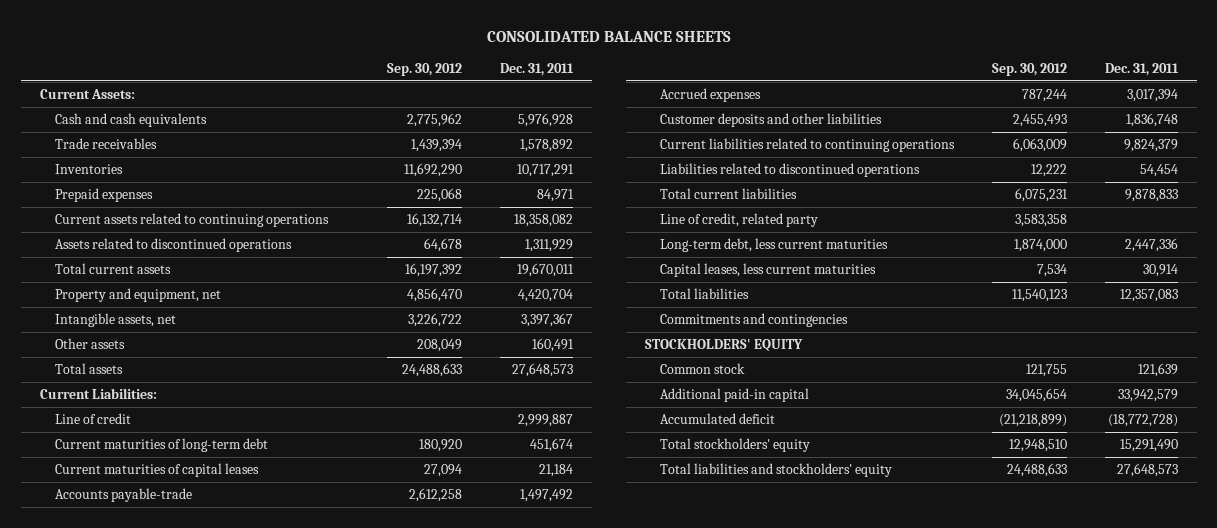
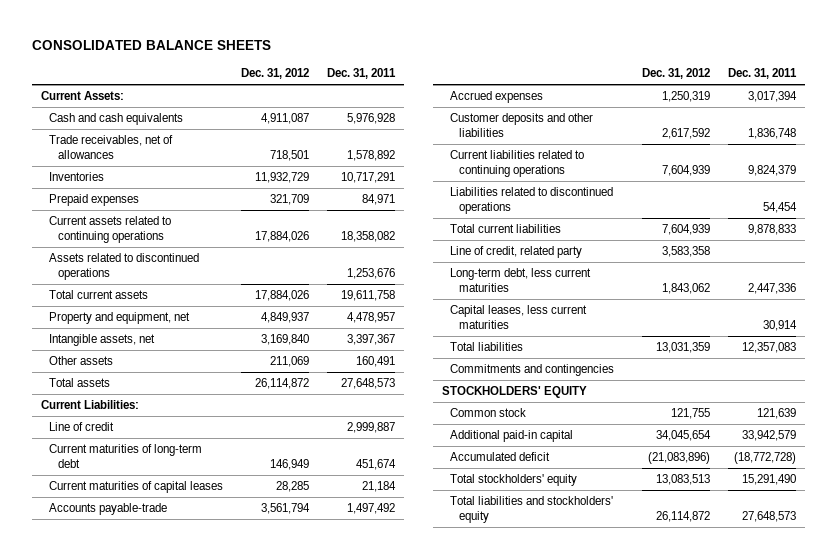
- | Sep. 30, 2012 | Dec. 31, 2011
+ | Dec. 31, 2012 | Dec. 31, 2011
- Trade receivables | 1,439,394 | 1,578,892
+ Trade receivables, net of allowances | 718,501 | 1,578,892
- Assets related to discontinued operations | 64,678 | 1,311,929
- Total current assets | 16,197,392 | 19,670,011
- Property and equipment, net | 4,856,470 | 4,420,704
+ Assets related to discontinued operations | | 1,253,676
+ Total current assets | 17,884,026 | 19,611,758
+ Property and equipment, net | 4,849,937 | 4,478,957

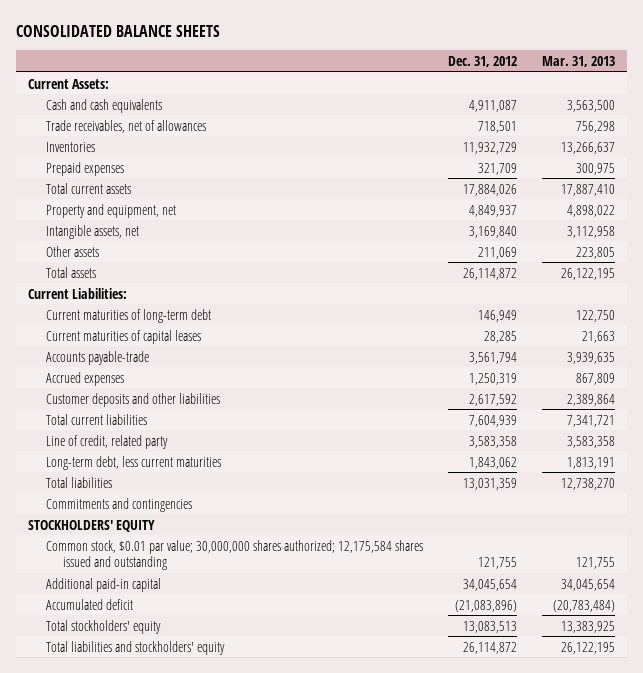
- | Dec. 31, 2012 | Dec. 31, 2011
+ | Dec. 31, 2012 | Mar. 31, 2013
- Current assets related to continuing operations | 17,884,026 | 18,358,082
- Assets related to discontinued operations | | 1,253,676
- Line of credit | | 2,999,887
- Current liabilities related to continuing operations | 7,604,939 | 9,824,379
- Liabilities related to discontinued operations | | 54,454
- Capital leases, less current maturities | | 30,914
- Common stock | 121,755 | 121,639
+ Common stock, $0.01 par value; 30,000,000 shares authorized; 12,175,584 shares issued and outstanding | 121,755 | 121,755

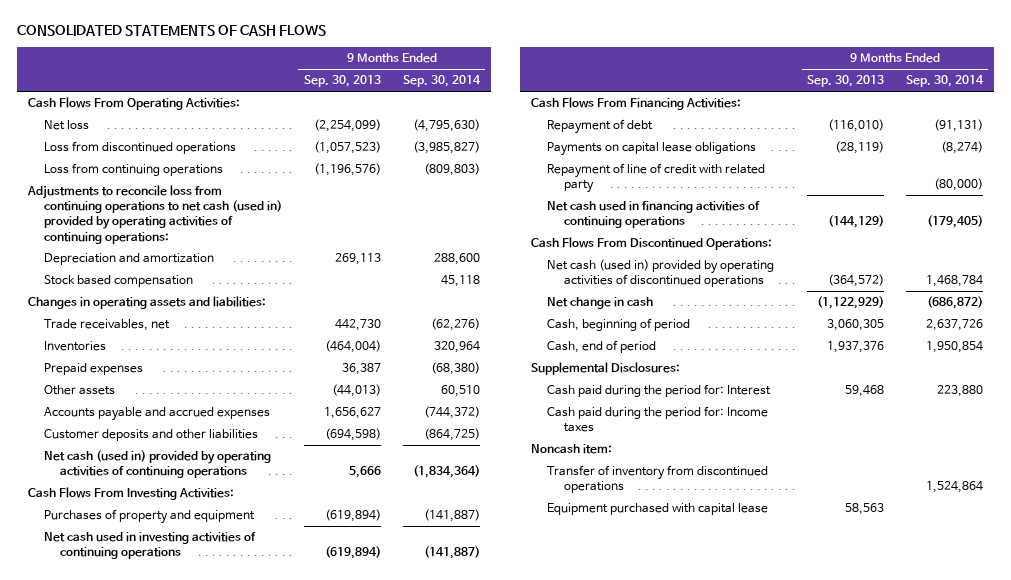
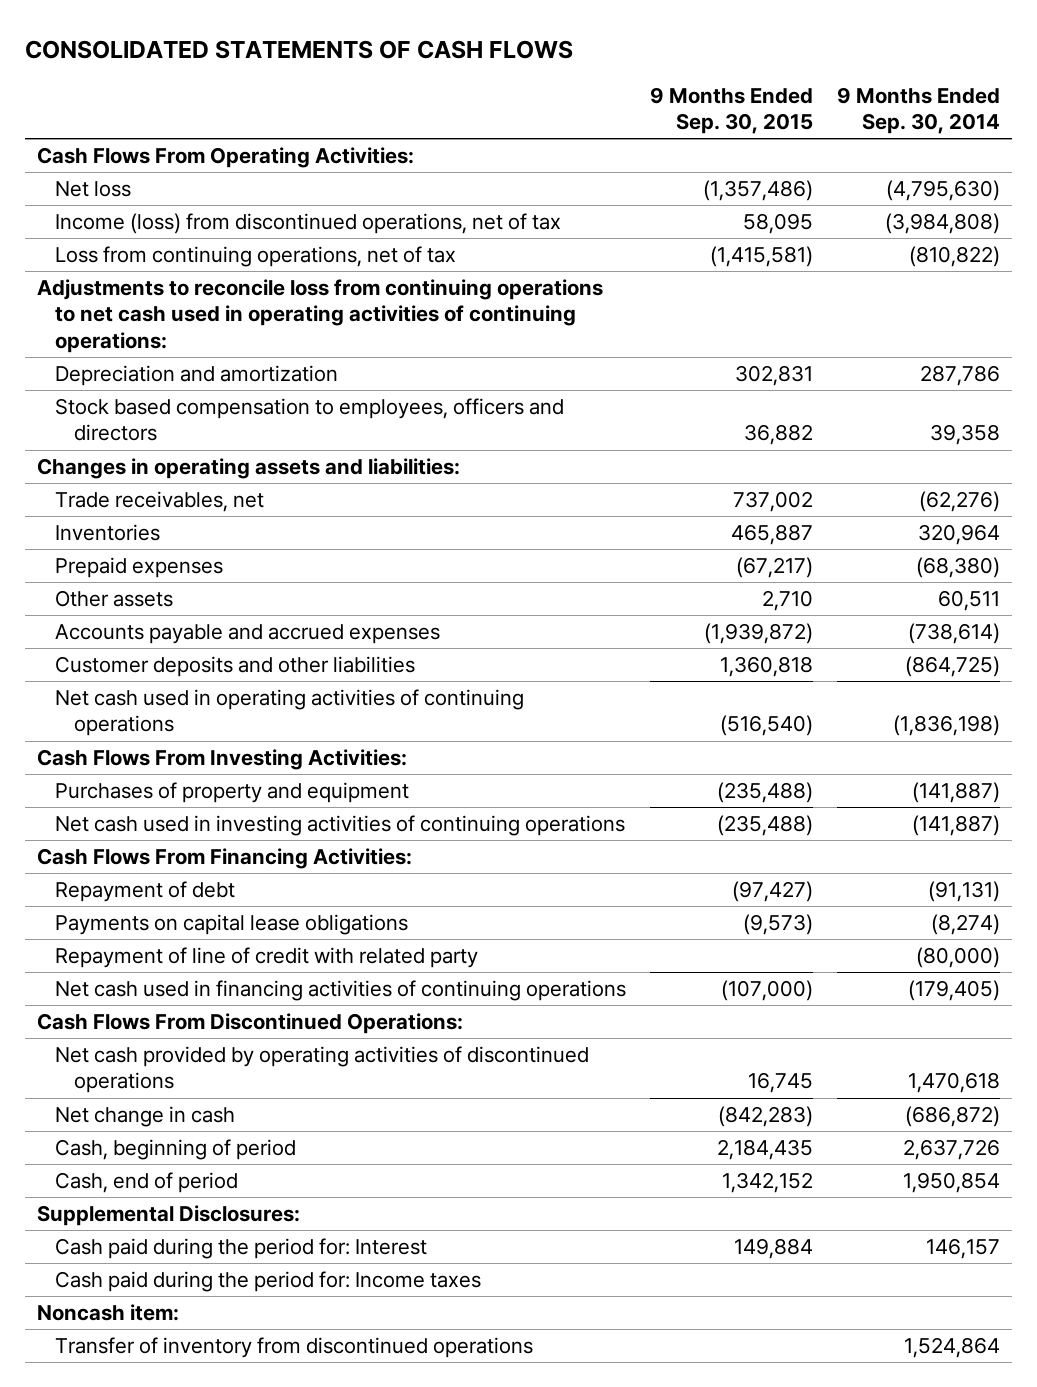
- | 9 Months Ended Sep. 30, 2013 | 9 Months Ended Sep. 30, 2014
+ | 9 Months Ended Sep. 30, 2015 | 9 Months Ended Sep. 30, 2014
- Loss from discontinued operations | (1,057,523) | (3,985,827)
- Loss from continuing operations | (1,196,576) | (809,803)
- Adjustments to reconcile loss from continuing operations to net cash (used in) provided by operating activities of continuing operations:
- Depreciation and amortization | 269,113 | 288,600
- Stock based compensation | | 45,118
+ Income (loss) from discontinued operations, net of tax | 58,095 | (3,984,808)
+ Loss from continuing operations, net of tax | (1,415,581) | (810,822)
+ Adjustments to reconcile loss from continuing operations to net cash used in operating activities of continuing operations:
+ Depreciation and amortization | 302,831 | 287,786
+ Stock based compensation to employees, officers and directors | 36,882 | 39,358
- Other assets | (44,013) | 60,510
- Accounts payable and accrued expenses | 1,656,627 | (744,372)
+ Other assets | 2,710 | 60,511
+ Accounts payable and accrued expenses | (1,939,872) | (738,614)
- Net cash (used in) provided by operating activities of continuing operations | 5,666 | (1,834,364)
+ Net cash used in operating activities of continuing operations | (516,540) | (1,836,198)
- Net cash (used in) provided by operating activities of discontinued operations | (364,572) | 1,468,784
+ Net cash provided by operating activities of discontinued operations | 16,745 | 1,470,618
- Cash paid during the period for: Interest | 59,468 | 223,880
+ Cash paid during the period for: Interest | 149,884 | 146,157
- Equipment purchased with capital lease | 58,563 |

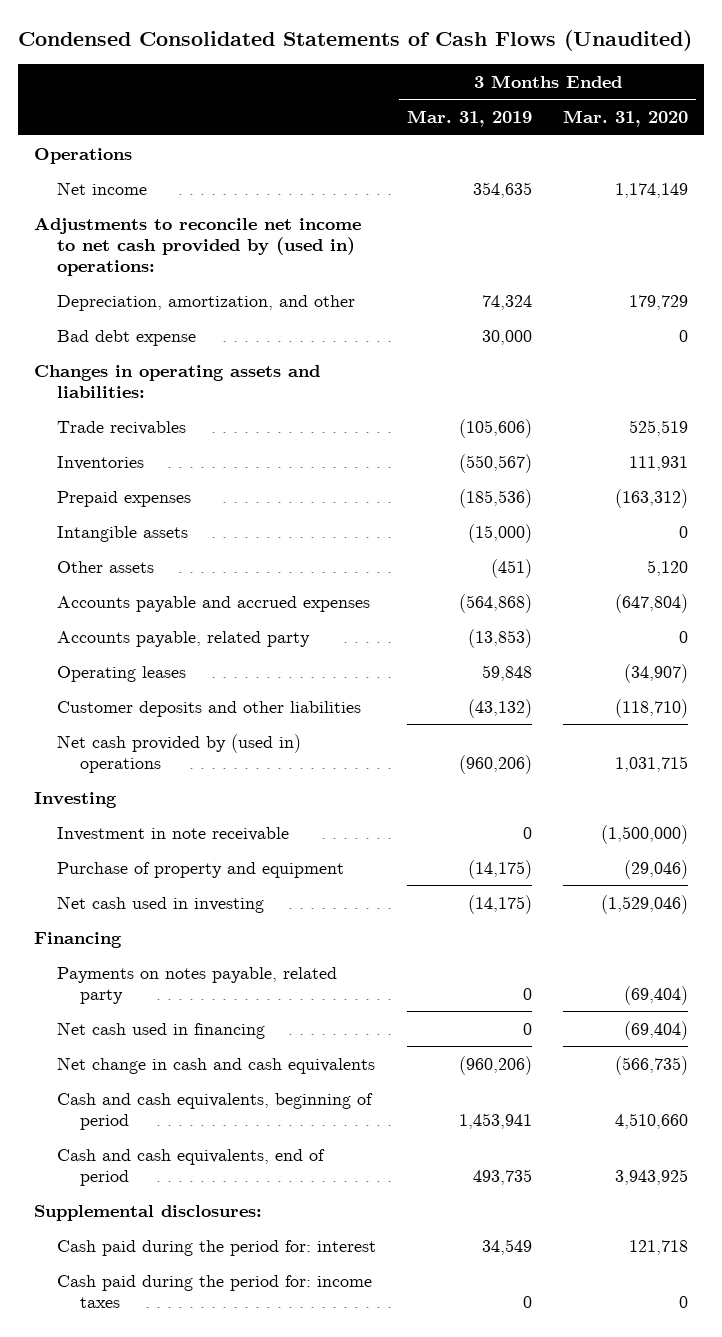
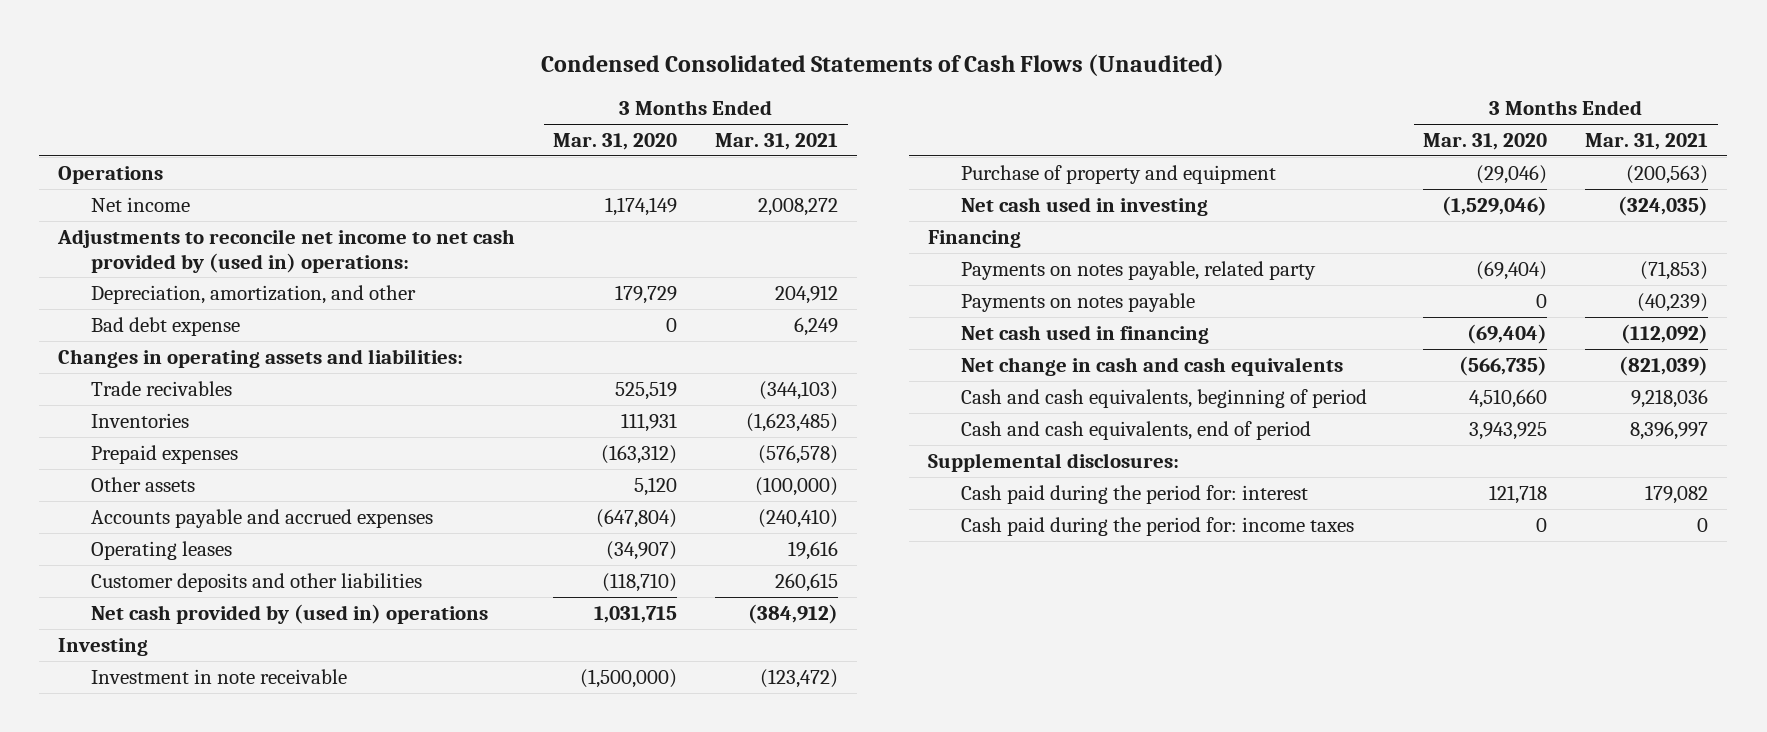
- | 3 Months Ended Mar. 31, 2019 | 3 Months Ended Mar. 31, 2020
+ | 3 Months Ended Mar. 31, 2020 | 3 Months Ended Mar. 31, 2021
- Intangible assets | (15,000) | 0
- Accounts payable, related party | (13,853) | 0
+ Payments on notes payable | 0 | (40,239)

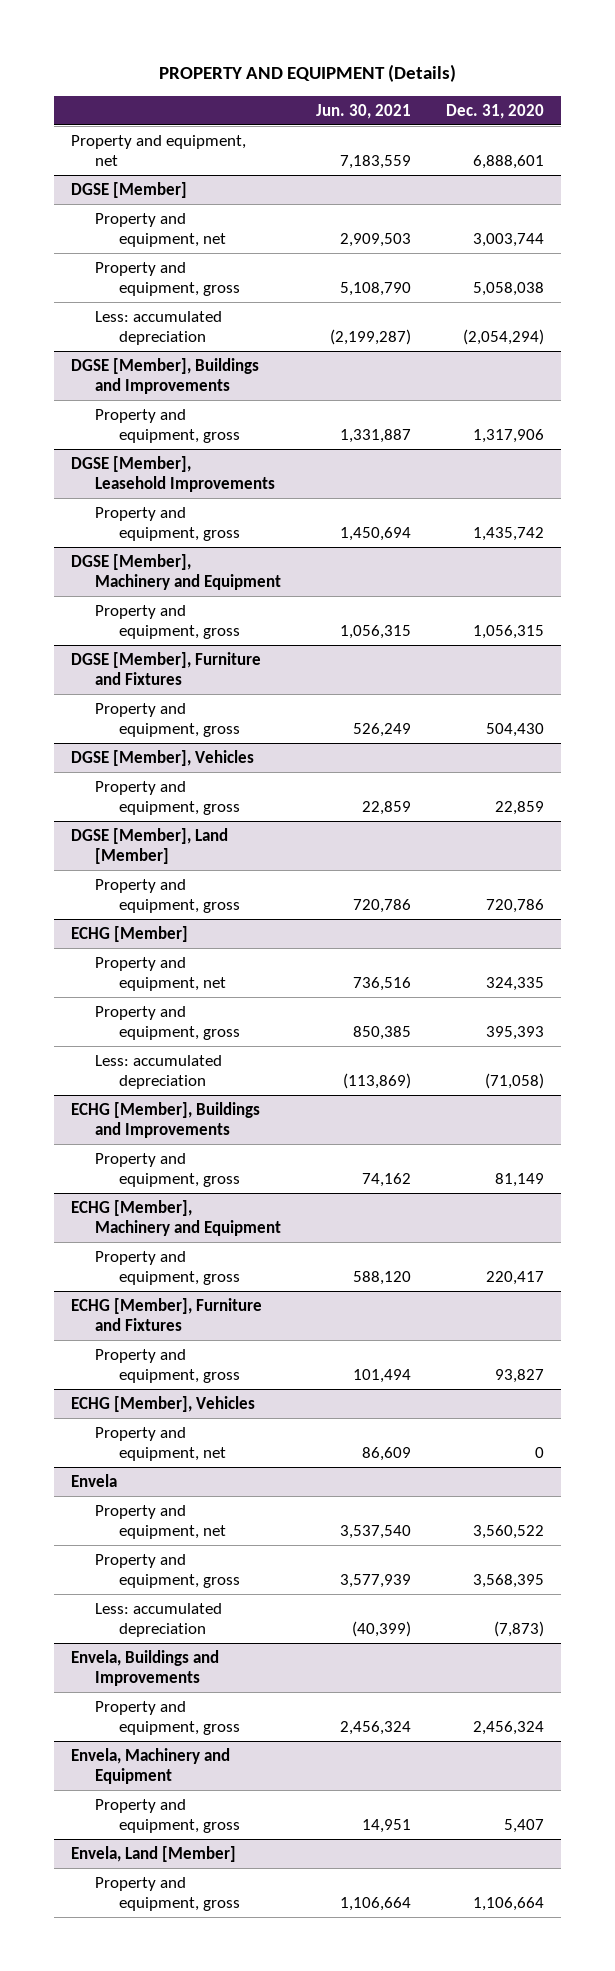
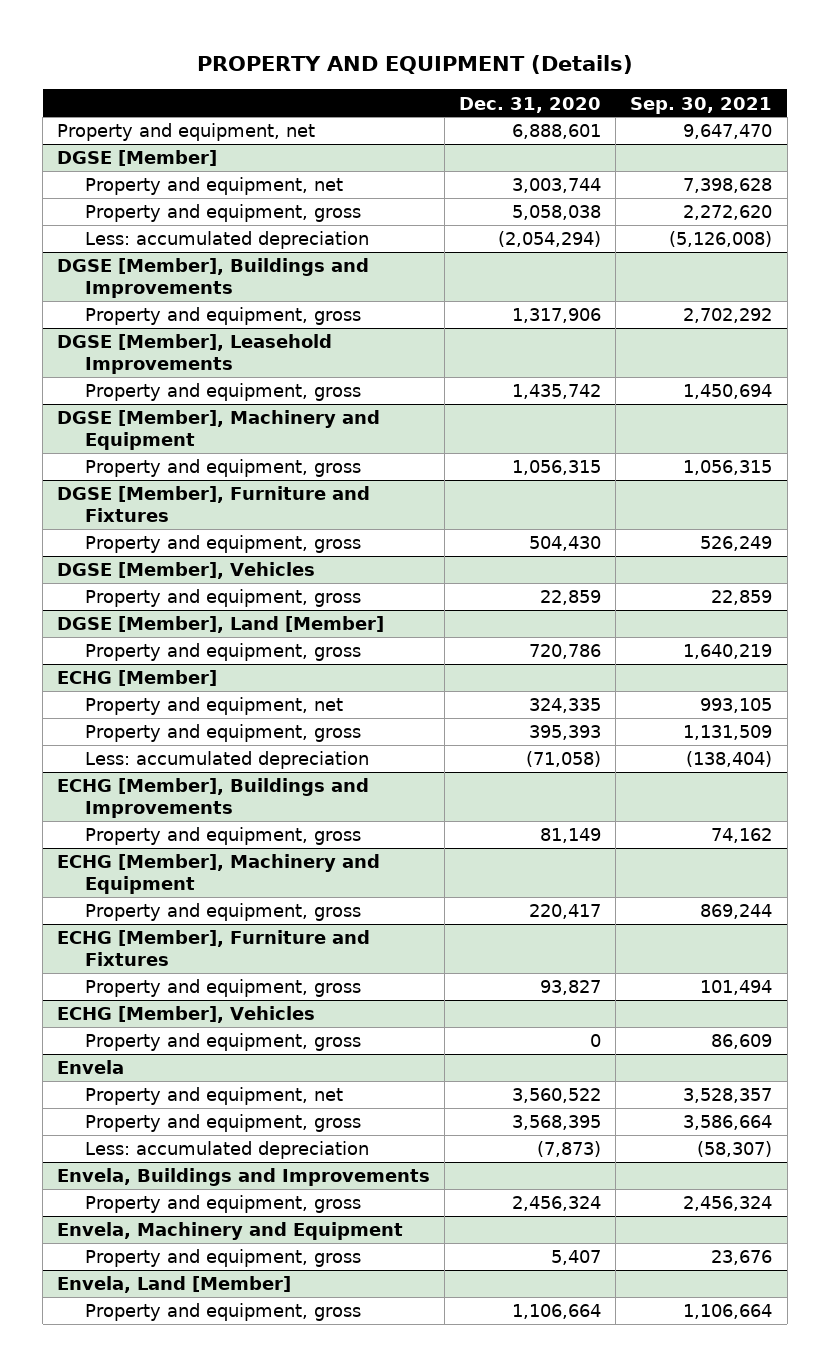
- | Jun. 30, 2021 | Dec. 31, 2020
+ | Dec. 31, 2020 | Sep. 30, 2021
@ ECHG [Member], Vehicles
- Property and equipment, net | 86,609 | 0
+ Property and equipment, gross | 0 | 86,609

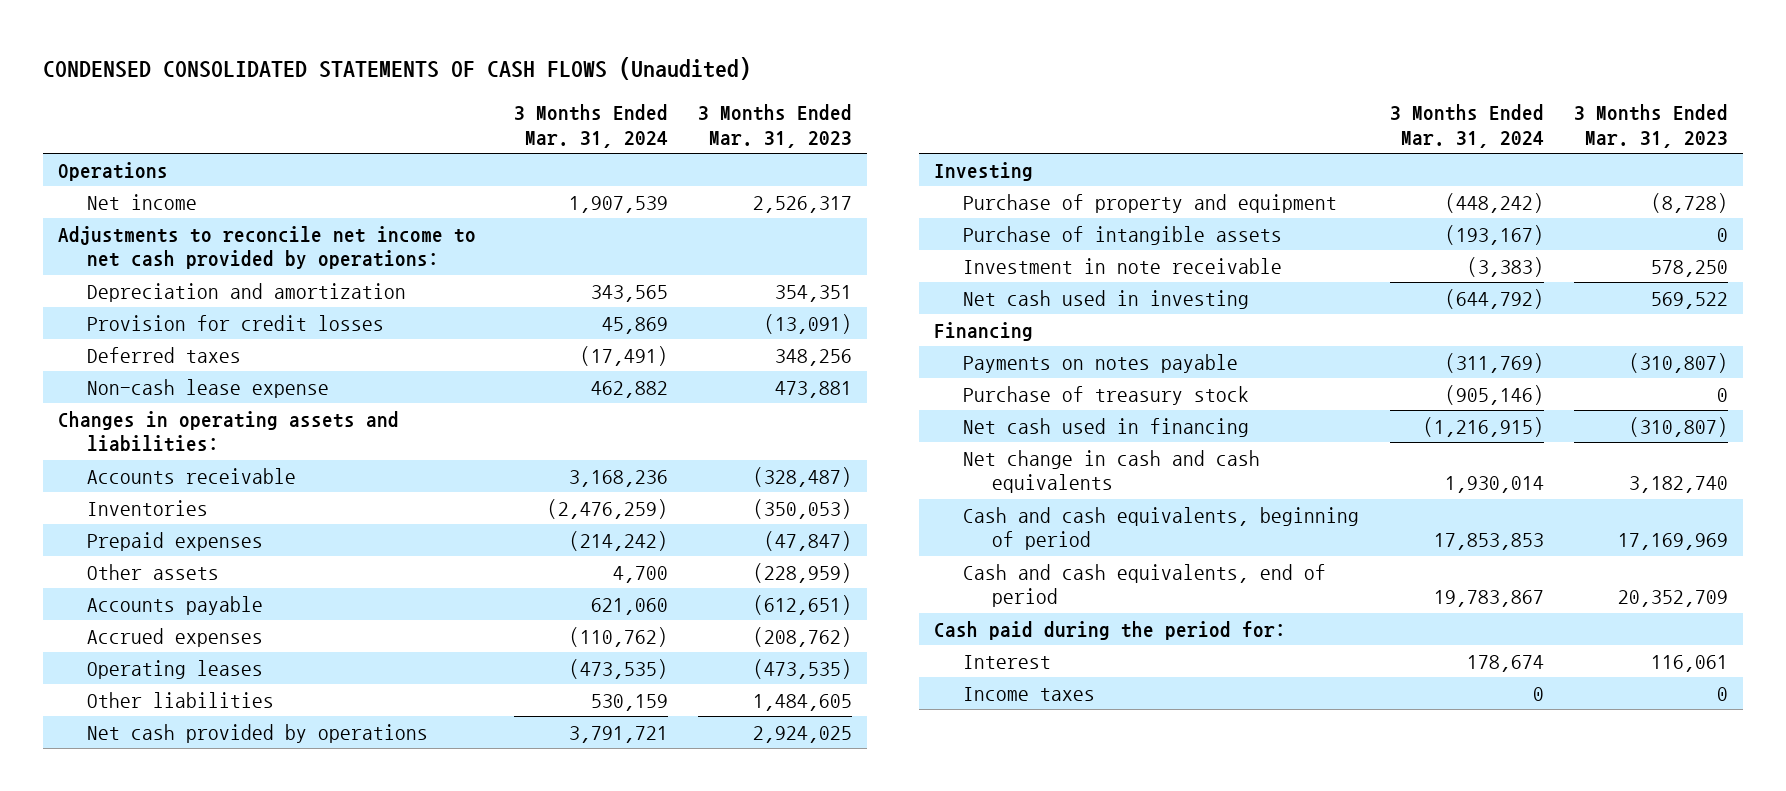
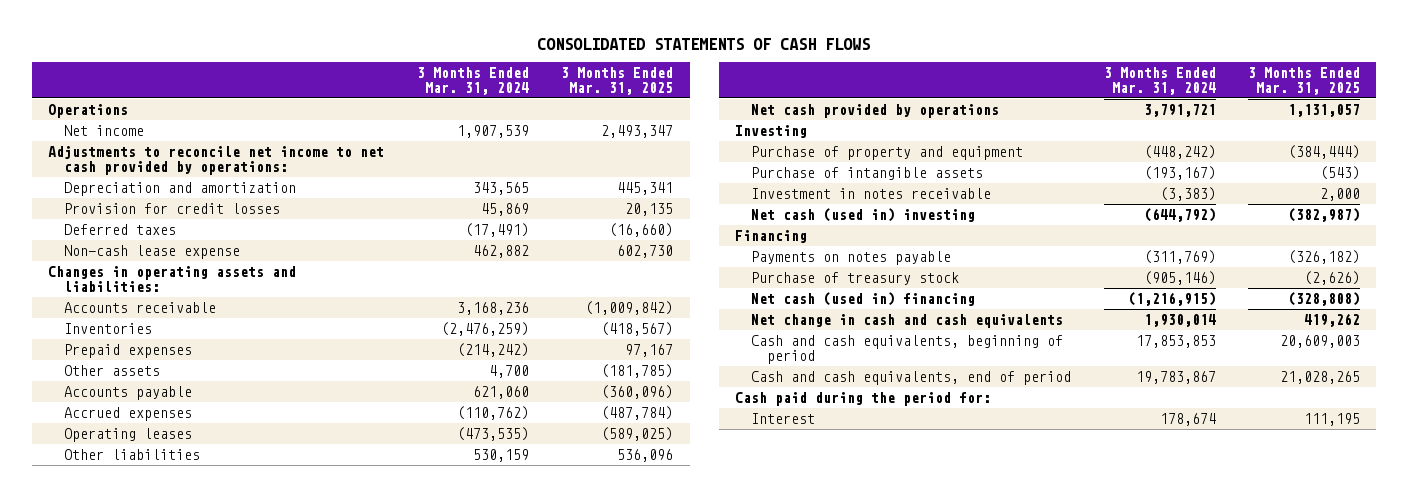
- CONDENSED CONSOLIDATED STATEMENTS OF CASH FLOWS (Unaudited)
+ CONSOLIDATED STATEMENTS OF CASH FLOWS
- | 3 Months Ended Mar. 31, 2024 | 3 Months Ended Mar. 31, 2023
+ | 3 Months Ended Mar. 31, 2024 | 3 Months Ended Mar. 31, 2025
- Investment in note receivable | (3,383) | 578,250
- Net cash used in investing | (644,792) | 569,522
+ Investment in notes receivable | (3,383) | 2,000
+ Net cash (used in) investing | (644,792) | (382,987)
- Net cash used in financing | (1,216,915) | (310,807)
+ Net cash (used in) financing | (1,216,915) | (328,808)
- Income taxes | 0 | 0

